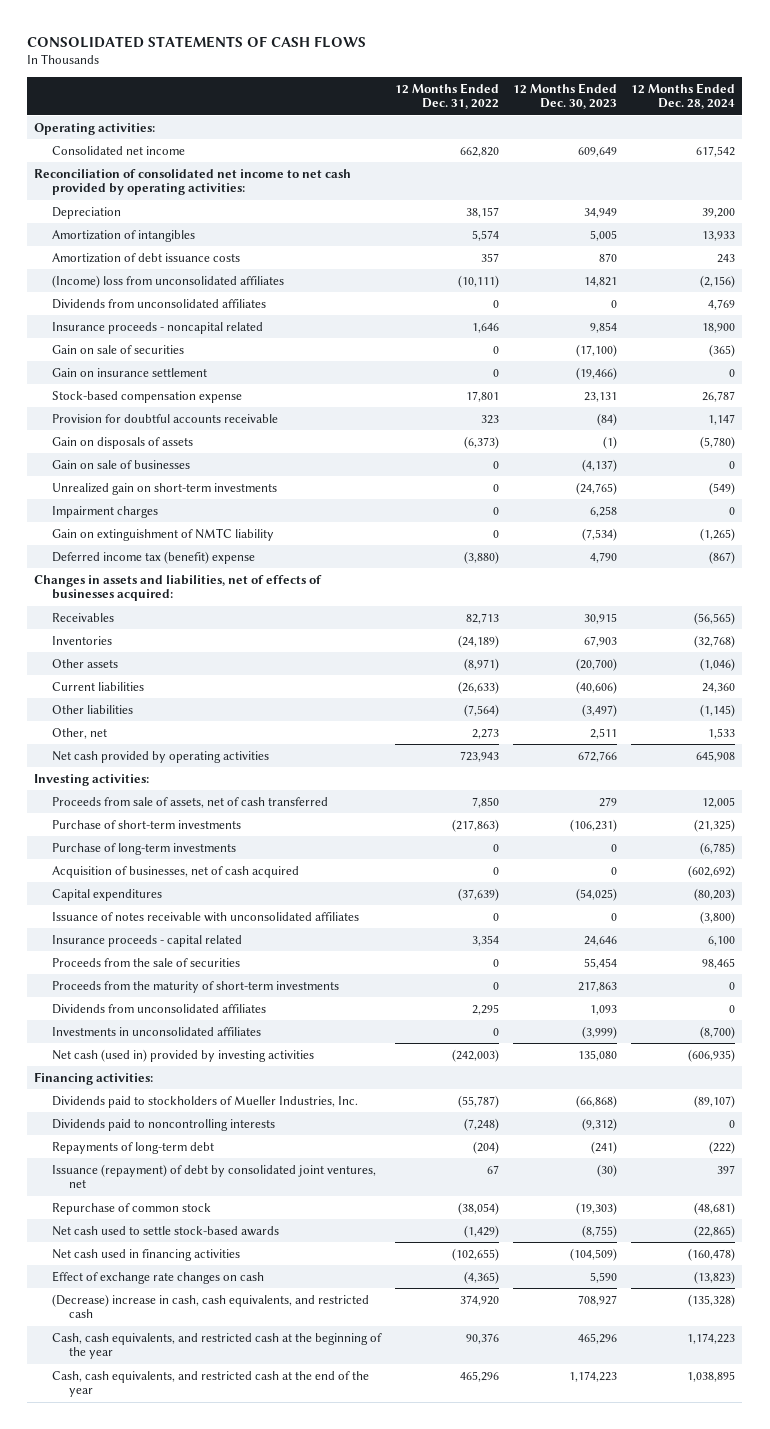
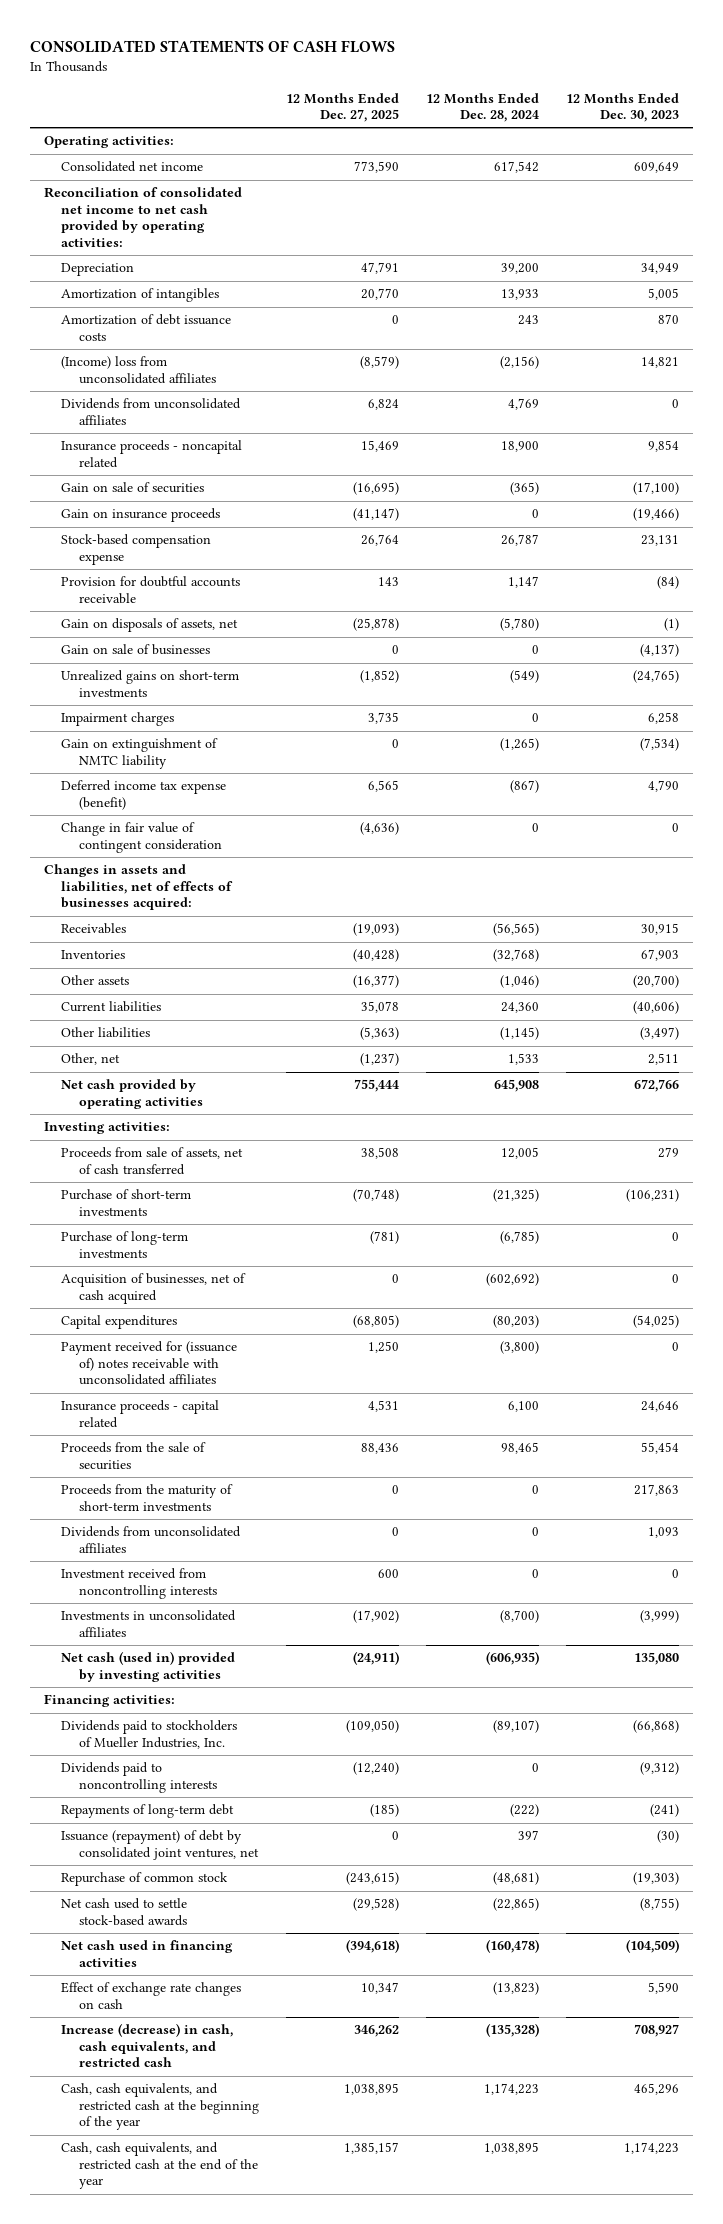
- | 12 Months Ended Dec. 31, 2022 | 12 Months Ended Dec. 30, 2023 | 12 Months Ended Dec. 28, 2024
+ | 12 Months Ended Dec. 27, 2025 | 12 Months Ended Dec. 28, 2024 | 12 Months Ended Dec. 30, 2023
- Gain on insurance settlement | 0 | (19,466) | 0
+ Gain on insurance proceeds | (41,147) | 0 | (19,466)
- Gain on disposals of assets | (6,373) | (1) | (5,780)
+ Gain on disposals of assets, net | (25,878) | (5,780) | (1)
- Unrealized gain on short-term investments | 0 | (24,765) | (549)
+ Unrealized gains on short-term investments | (1,852) | (549) | (24,765)
- Deferred income tax (benefit) expense | (3,880) | 4,790 | (867)
+ Deferred income tax expense (benefit) | 6,565 | (867) | 4,790
+ Change in fair value of contingent consideration | (4,636) | 0 | 0
- Issuance of notes receivable with unconsolidated affiliates | 0 | 0 | (3,800)
+ Payment received for (issuance of) notes receivable with unconsolidated affiliates | 1,250 | (3,800) | 0
+ Investment received from noncontrolling interests | 600 | 0 | 0
- (Decrease) increase in cash, cash equivalents, and restricted cash | 374,920 | 708,927 | (135,328)
+ Increase (decrease) in cash, cash equivalents, and restricted cash | 346,262 | (135,328) | 708,927

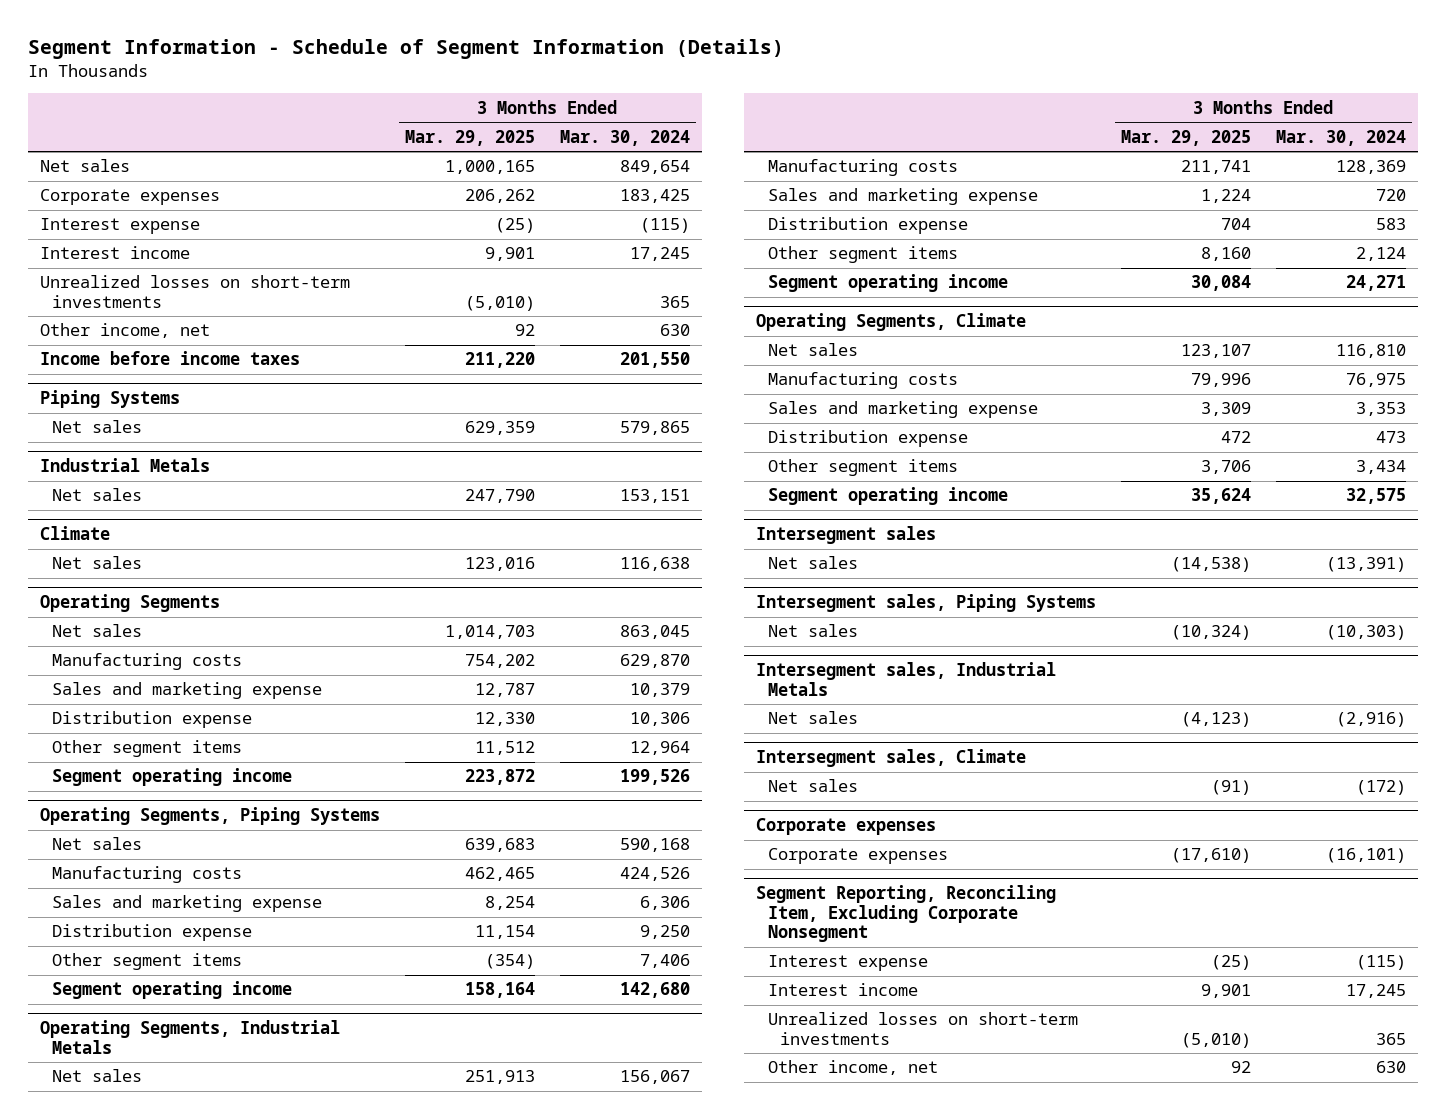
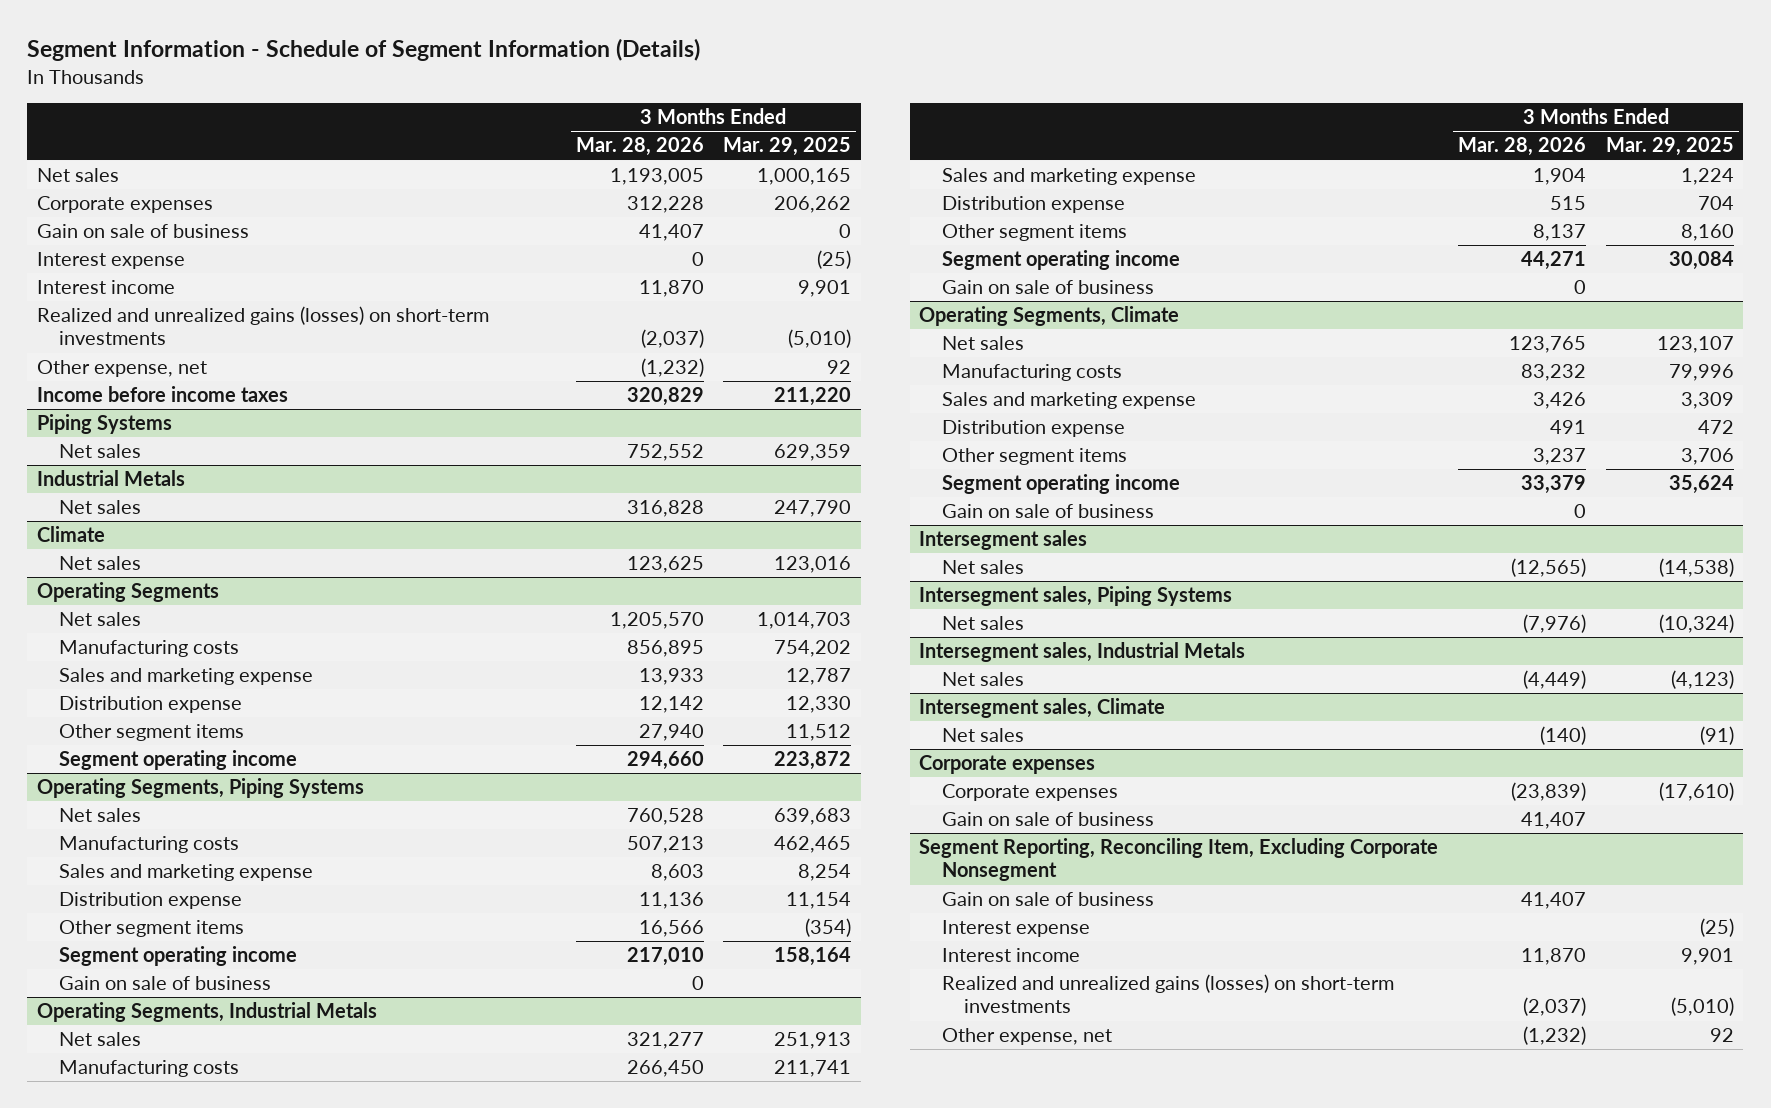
- | 3 Months Ended Mar. 29, 2025 | 3 Months Ended Mar. 30, 2024
+ | 3 Months Ended Mar. 28, 2026 | 3 Months Ended Mar. 29, 2025
+ Gain on sale of business | 41,407 | 0
- Unrealized losses on short-term investments | (5,010) | 365
- Other income, net | 92 | 630
+ Realized and unrealized gains (losses) on short-term investments | (2,037) | (5,010)
+ Other expense, net | (1,232) | 92
@ Operating Segments, Piping Systems
+ Gain on sale of business | 0 |
@ Operating Segments, Industrial Metals
+ Gain on sale of business | 0 |
@ Operating Segments, Climate
+ Gain on sale of business | 0 |
@ Corporate expenses
+ Gain on sale of business | 41,407 |
@ Segment Reporting, Reconciling Item, Excluding Corporate Nonsegment
+ Gain on sale of business | 41,407 |
- Unrealized losses on short-term investments | (5,010) | 365
- Other income, net | 92 | 630
+ Realized and unrealized gains (losses) on short-term investments | (2,037) | (5,010)
+ Other expense, net | (1,232) | 92

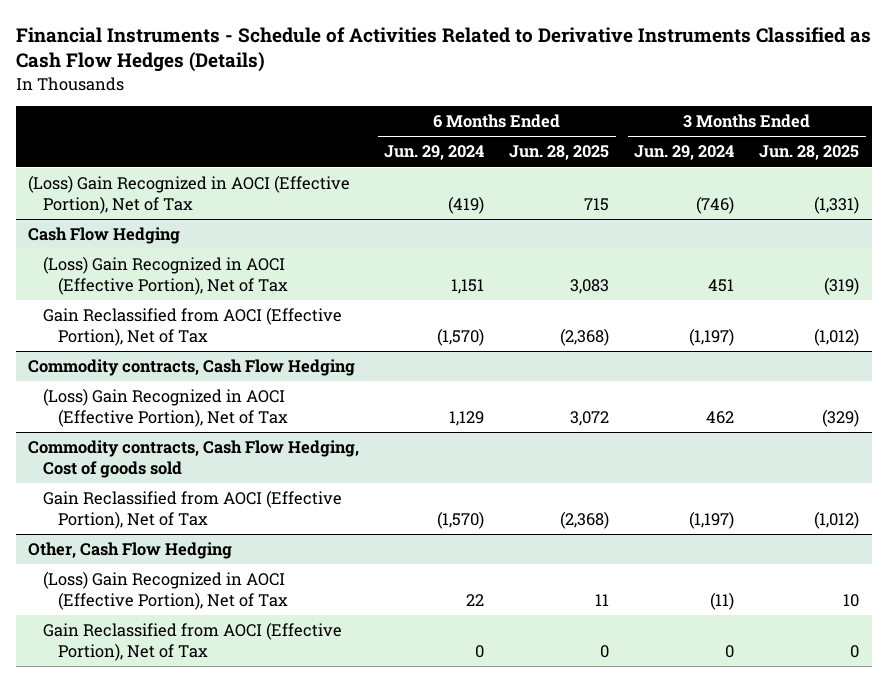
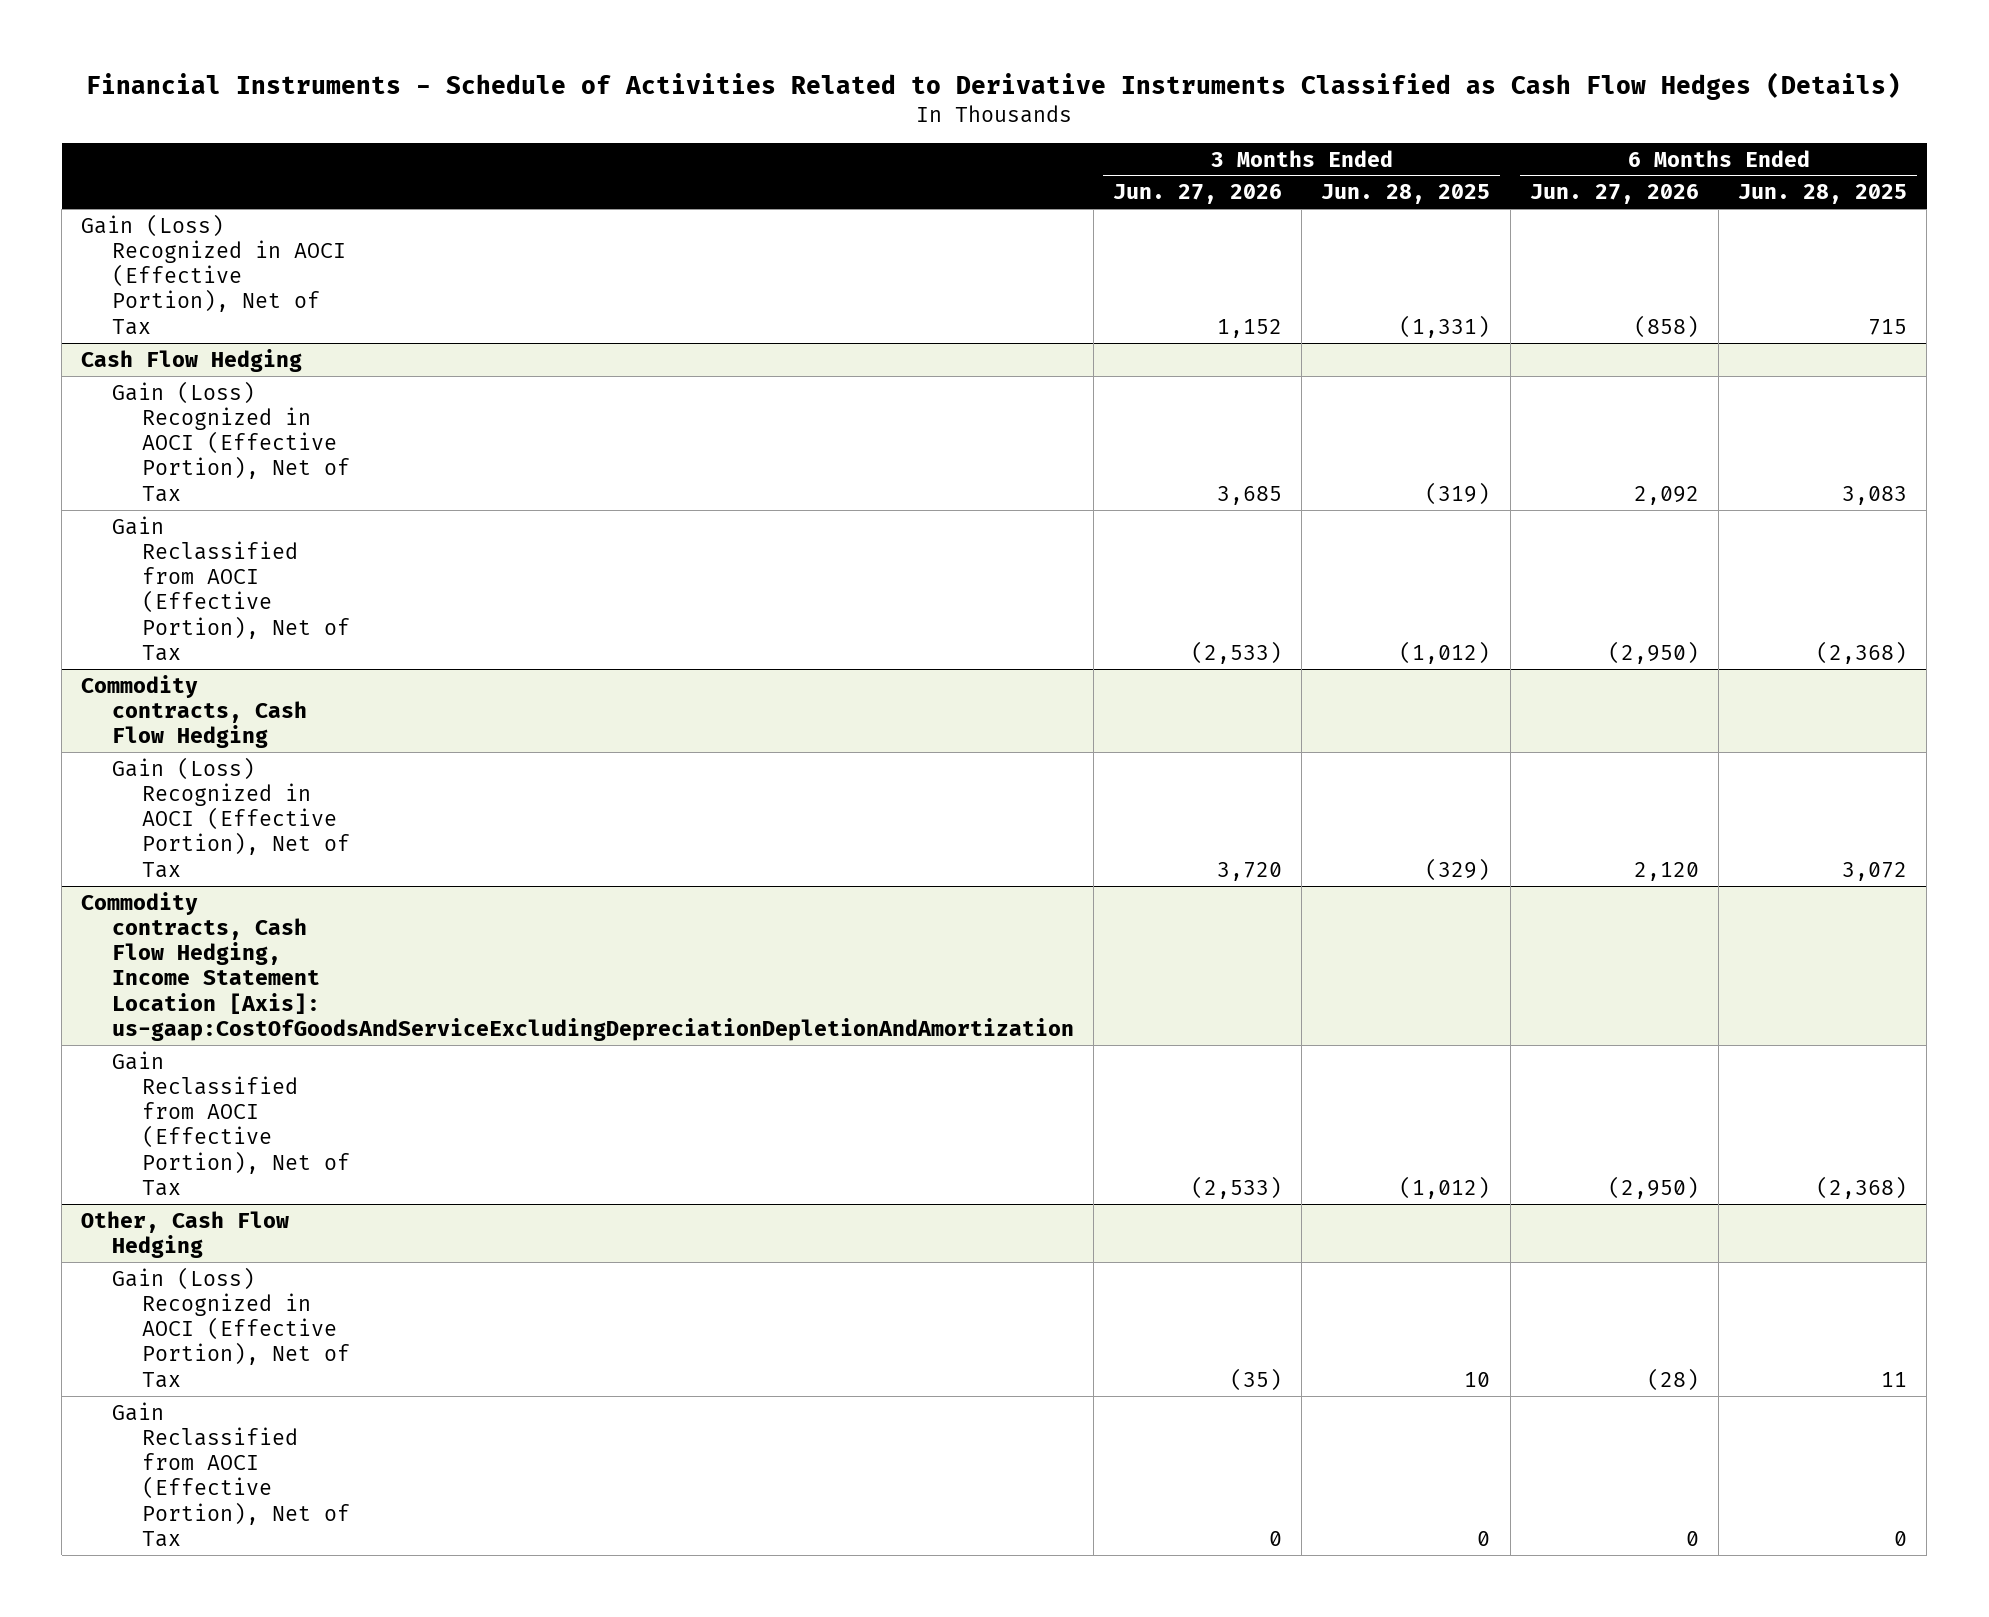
- | 6 Months Ended Jun. 29, 2024 | 6 Months Ended Jun. 28, 2025 | 3 Months Ended Jun. 29, 2024 | 3 Months Ended Jun. 28, 2025
+ | 3 Months Ended Jun. 27, 2026 | 3 Months Ended Jun. 28, 2025 | 6 Months Ended Jun. 27, 2026 | 6 Months Ended Jun. 28, 2025
- (Loss) Gain Recognized in AOCI (Effective Portion), Net of Tax | (419) | 715 | (746) | (1,331)
+ Gain (Loss) Recognized in AOCI (Effective Portion), Net of Tax | 1,152 | (1,331) | (858) | 715
@ Cash Flow Hedging
- (Loss) Gain Recognized in AOCI (Effective Portion), Net of Tax | 1,151 | 3,083 | 451 | (319)
+ Gain (Loss) Recognized in AOCI (Effective Portion), Net of Tax | 3,685 | (319) | 2,092 | 3,083
@ Commodity contracts, Cash Flow Hedging
- (Loss) Gain Recognized in AOCI (Effective Portion), Net of Tax | 1,129 | 3,072 | 462 | (329)
- Commodity contracts, Cash Flow Hedging, Cost of goods sold
@ Commodity contracts, Cash Flow Hedging
+ Gain (Loss) Recognized in AOCI (Effective Portion), Net of Tax | 3,720 | (329) | 2,120 | 3,072
+ Commodity contracts, Cash Flow Hedging, Income Statement Location [Axis]: us-gaap:CostOfGoodsAndServiceExcludingDepreciationDepletionAndAmortization
@ Other, Cash Flow Hedging
- (Loss) Gain Recognized in AOCI (Effective Portion), Net of Tax | 22 | 11 | (11) | 10
+ Gain (Loss) Recognized in AOCI (Effective Portion), Net of Tax | (35) | 10 | (28) | 11

